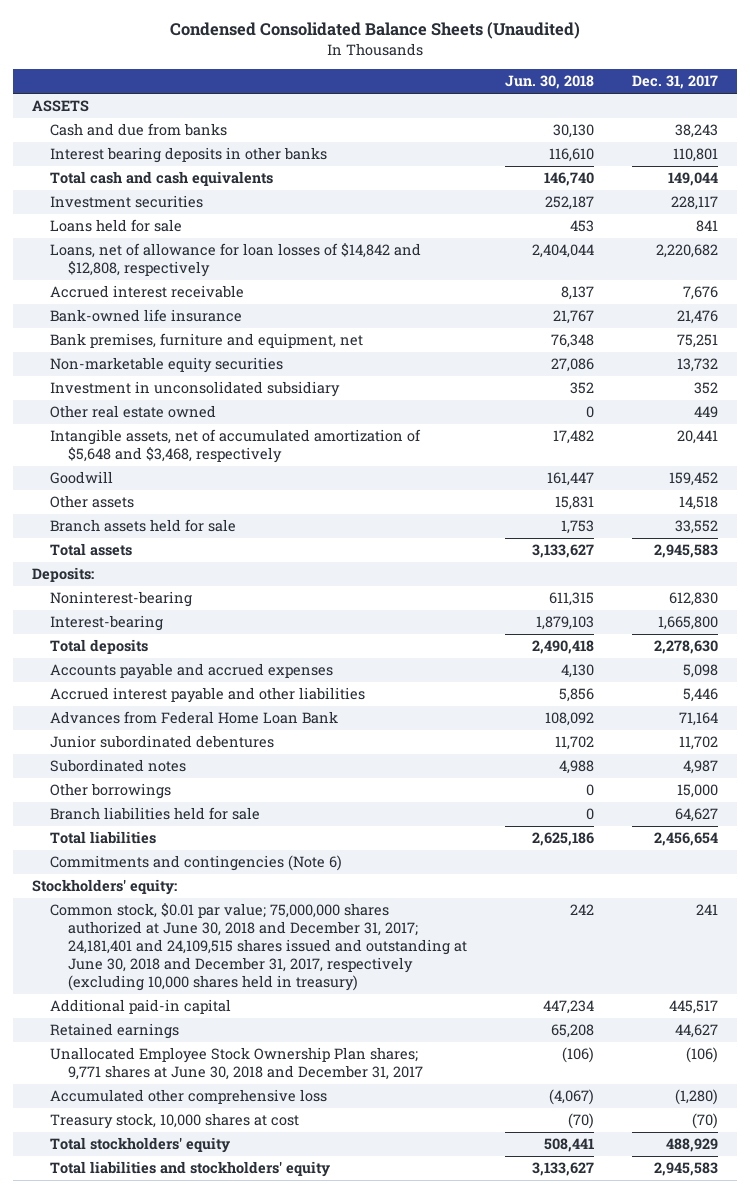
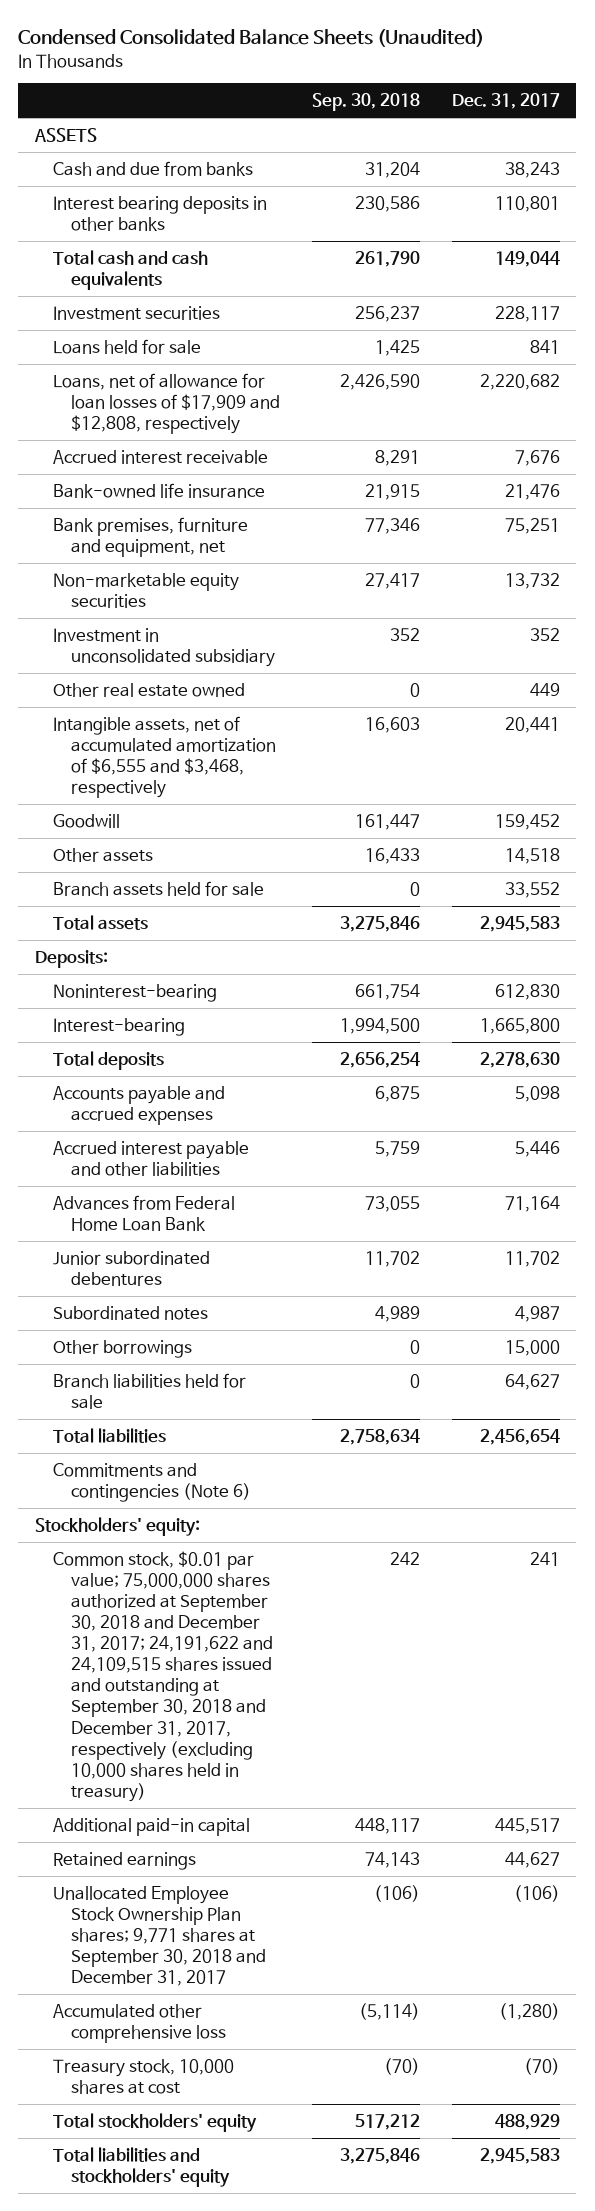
- | Jun. 30, 2018 | Dec. 31, 2017
+ | Sep. 30, 2018 | Dec. 31, 2017
- Loans, net of allowance for loan losses of $14,842 and $12,808, respectively | 2,404,044 | 2,220,682
+ Loans, net of allowance for loan losses of $17,909 and $12,808, respectively | 2,426,590 | 2,220,682
- Intangible assets, net of accumulated amortization of $5,648 and $3,468, respectively | 17,482 | 20,441
+ Intangible assets, net of accumulated amortization of $6,555 and $3,468, respectively | 16,603 | 20,441
- Common stock, $0.01 par value; 75,000,000 shares authorized at June 30, 2018 and December 31, 2017; 24,181,401 and 24,109,515 shares issued and outstanding at June 30, 2018 and December 31, 2017, respectively (excluding 10,000 shares held in treasury) | 242 | 241
+ Common stock, $0.01 par value; 75,000,000 shares authorized at September 30, 2018 and December 31, 2017; 24,191,622 and 24,109,515 shares issued and outstanding at September 30, 2018 and December 31, 2017, respectively (excluding 10,000 shares held in treasury) | 242 | 241
- Unallocated Employee Stock Ownership Plan shares; 9,771 shares at June 30, 2018 and December 31, 2017 | (106) | (106)
+ Unallocated Employee Stock Ownership Plan shares; 9,771 shares at September 30, 2018 and December 31, 2017 | (106) | (106)

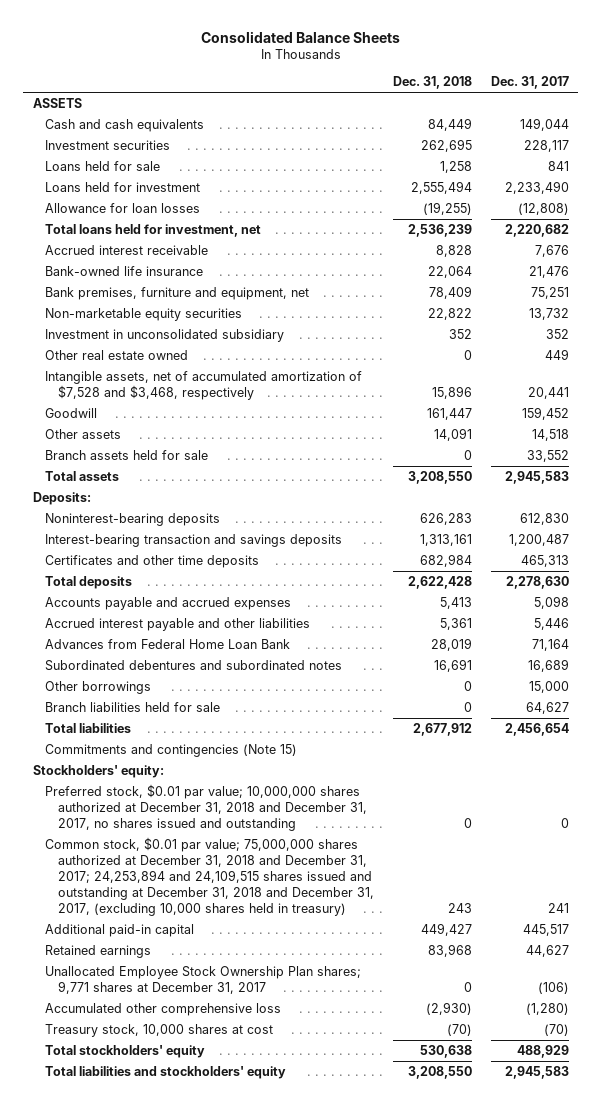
- Condensed Consolidated Balance Sheets (Unaudited)
+ Consolidated Balance Sheets
- | Sep. 30, 2018 | Dec. 31, 2017
+ | Dec. 31, 2018 | Dec. 31, 2017
- Cash and due from banks | 31,204 | 38,243
- Interest bearing deposits in other banks | 230,586 | 110,801
- Total cash and cash equivalents | 261,790 | 149,044
+ Cash and cash equivalents | 84,449 | 149,044
- Loans, net of allowance for loan losses of $17,909 and $12,808, respectively | 2,426,590 | 2,220,682
+ Loans held for investment | 2,555,494 | 2,233,490
+ Allowance for loan losses | (19,255) | (12,808)
+ Total loans held for investment, net | 2,536,239 | 2,220,682
- Intangible assets, net of accumulated amortization of $6,555 and $3,468, respectively | 16,603 | 20,441
+ Intangible assets, net of accumulated amortization of $7,528 and $3,468, respectively | 15,896 | 20,441
- Noninterest-bearing | 661,754 | 612,830
- Interest-bearing | 1,994,500 | 1,665,800
+ Noninterest-bearing deposits | 626,283 | 612,830
+ Interest-bearing transaction and savings deposits | 1,313,161 | 1,200,487
+ Certificates and other time deposits | 682,984 | 465,313
- Junior subordinated debentures | 11,702 | 11,702
- Subordinated notes | 4,989 | 4,987
+ Subordinated debentures and subordinated notes | 16,691 | 16,689
- Commitments and contingencies (Note 6)
+ Commitments and contingencies (Note 15)
- Common stock, $0.01 par value; 75,000,000 shares authorized at September 30, 2018 and December 31, 2017; 24,191,622 and 24,109,515 shares issued and outstanding at September 30, 2018 and December 31, 2017, respectively (excluding 10,000 shares held in treasury) | 242 | 241
+ Preferred stock, $0.01 par value; 10,000,000 shares authorized at December 31, 2018 and December 31, 2017, no shares issued and outstanding | 0 | 0
+ Common stock, $0.01 par value; 75,000,000 shares authorized at December 31, 2018 and December 31, 2017; 24,253,894 and 24,109,515 shares issued and outstanding at December 31, 2018 and December 31, 2017, (excluding 10,000 shares held in treasury) | 243 | 241
- Unallocated Employee Stock Ownership Plan shares; 9,771 shares at September 30, 2018 and December 31, 2017 | (106) | (106)
+ Unallocated Employee Stock Ownership Plan shares; 9,771 shares at December 31, 2017 | 0 | (106)

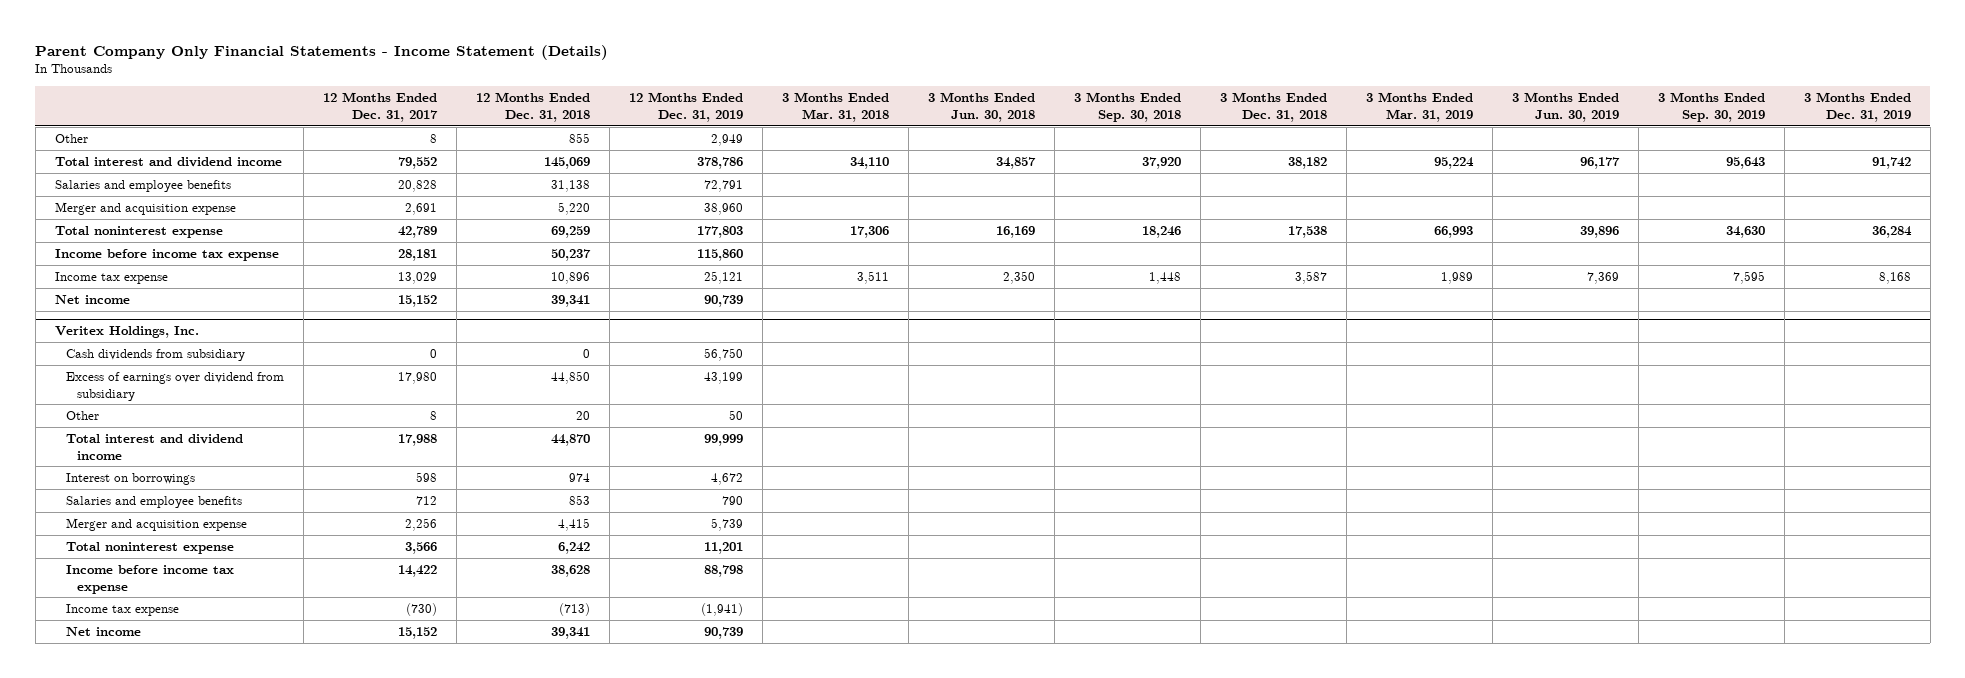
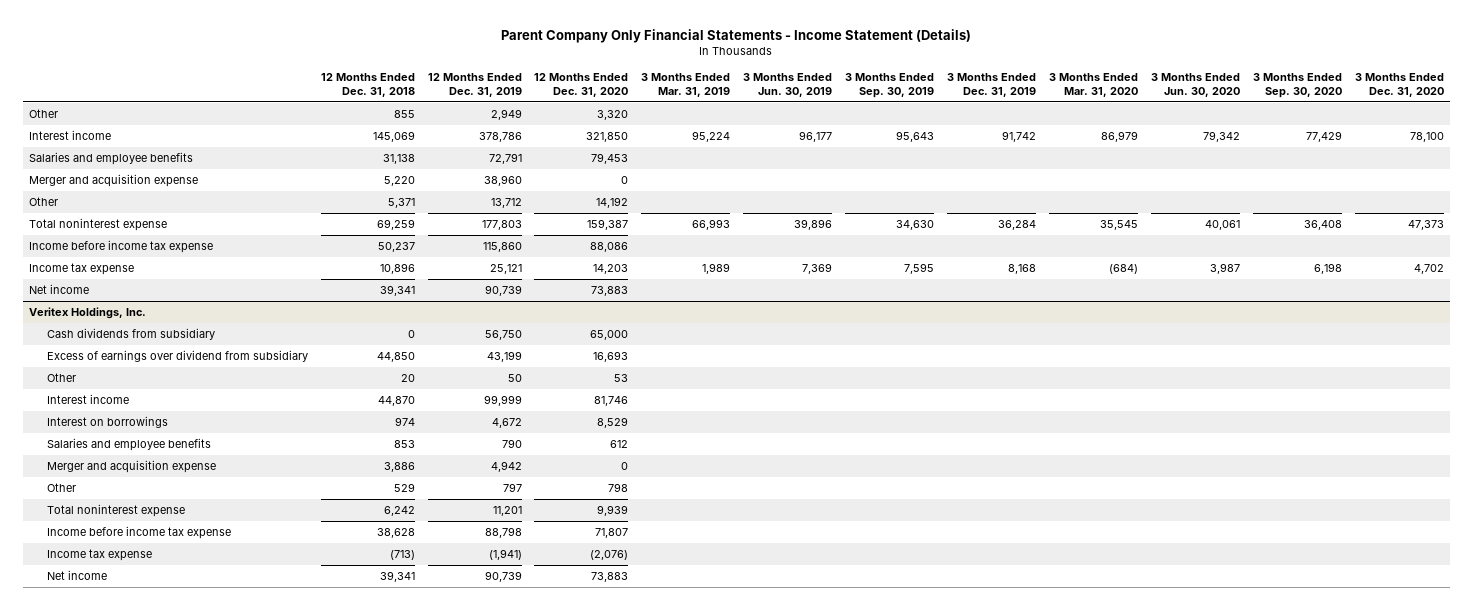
- | 12 Months Ended Dec. 31, 2017 | 12 Months Ended Dec. 31, 2018 | 12 Months Ended Dec. 31, 2019 | 3 Months Ended Mar. 31, 2018 | 3 Months Ended Jun. 30, 2018 | 3 Months Ended Sep. 30, 2018 | 3 Months Ended Dec. 31, 2018 | 3 Months Ended Mar. 31, 2019 | 3 Months Ended Jun. 30, 2019 | 3 Months Ended Sep. 30, 2019 | 3 Months Ended Dec. 31, 2019
+ | 12 Months Ended Dec. 31, 2018 | 12 Months Ended Dec. 31, 2019 | 12 Months Ended Dec. 31, 2020 | 3 Months Ended Mar. 31, 2019 | 3 Months Ended Jun. 30, 2019 | 3 Months Ended Sep. 30, 2019 | 3 Months Ended Dec. 31, 2019 | 3 Months Ended Mar. 31, 2020 | 3 Months Ended Jun. 30, 2020 | 3 Months Ended Sep. 30, 2020 | 3 Months Ended Dec. 31, 2020
- Total interest and dividend income | 79,552 | 145,069 | 378,786 | 34,110 | 34,857 | 37,920 | 38,182 | 95,224 | 96,177 | 95,643 | 91,742
+ Interest income | 145,069 | 378,786 | 321,850 | 95,224 | 96,177 | 95,643 | 91,742 | 86,979 | 79,342 | 77,429 | 78,100
+ Other | 5,371 | 13,712 | 14,192 | | | | | | | |
@ Veritex Holdings, Inc.
- Total interest and dividend income | 17,988 | 44,870 | 99,999 | | | | | | | |
+ Interest income | 44,870 | 99,999 | 81,746 | | | | | | | |
- Merger and acquisition expense | 2,256 | 4,415 | 5,739 | | | | | | | |
+ Merger and acquisition expense | 3,886 | 4,942 | 0 | | | | | | | |
+ Other | 529 | 797 | 798 | | | | | | | |

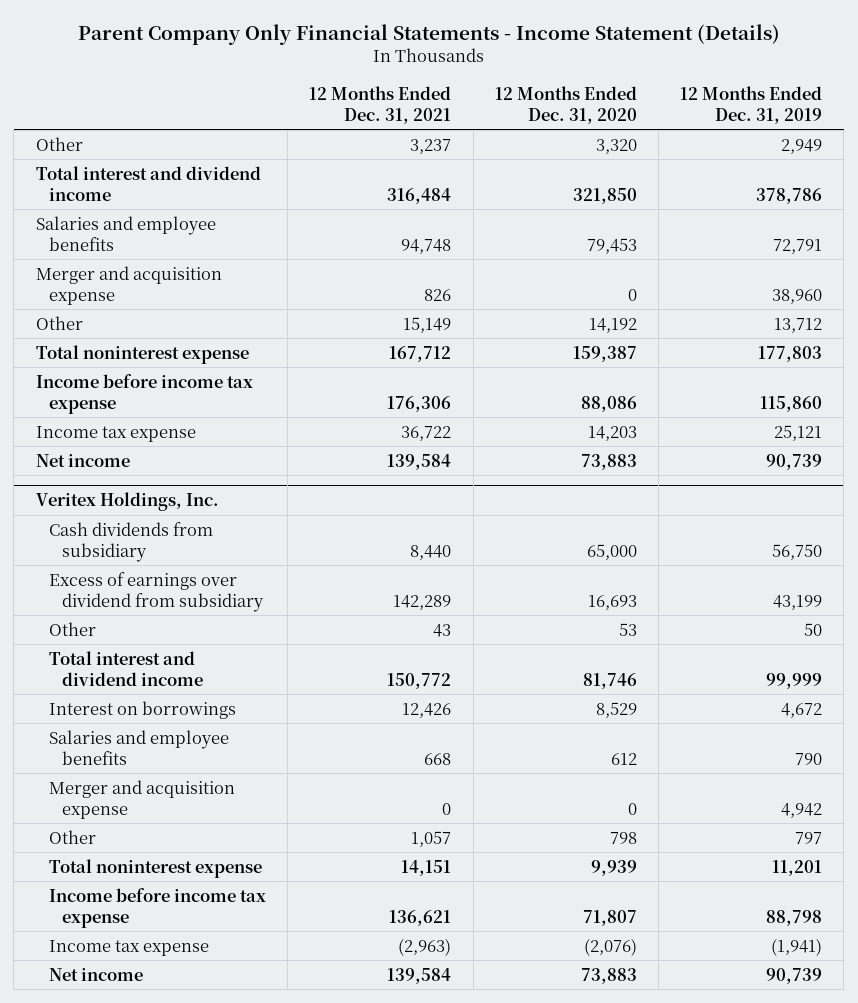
- | 12 Months Ended Dec. 31, 2018 | 12 Months Ended Dec. 31, 2019 | 12 Months Ended Dec. 31, 2020 | 3 Months Ended Mar. 31, 2019 | 3 Months Ended Jun. 30, 2019 | 3 Months Ended Sep. 30, 2019 | 3 Months Ended Dec. 31, 2019 | 3 Months Ended Mar. 31, 2020 | 3 Months Ended Jun. 30, 2020 | 3 Months Ended Sep. 30, 2020 | 3 Months Ended Dec. 31, 2020
+ | 12 Months Ended Dec. 31, 2021 | 12 Months Ended Dec. 31, 2020 | 12 Months Ended Dec. 31, 2019
- Interest income | 145,069 | 378,786 | 321,850 | 95,224 | 96,177 | 95,643 | 91,742 | 86,979 | 79,342 | 77,429 | 78,100
+ Total interest and dividend income | 316,484 | 321,850 | 378,786
@ Veritex Holdings, Inc.
- Interest income | 44,870 | 99,999 | 81,746 | | | | | | | |
+ Total interest and dividend income | 150,772 | 81,746 | 99,999

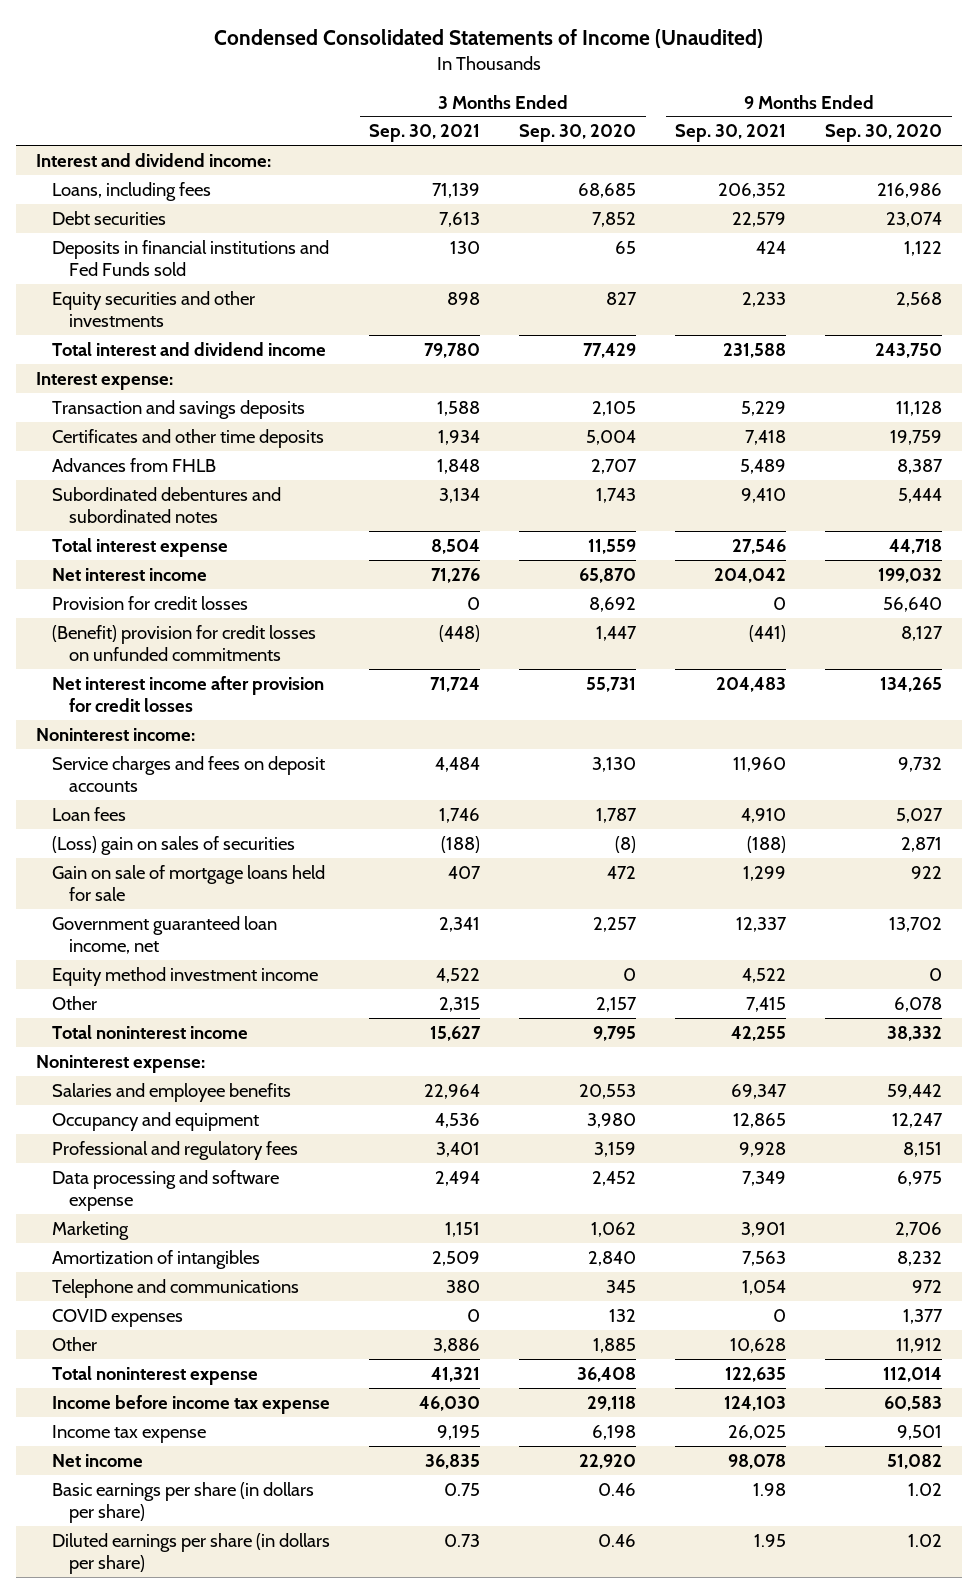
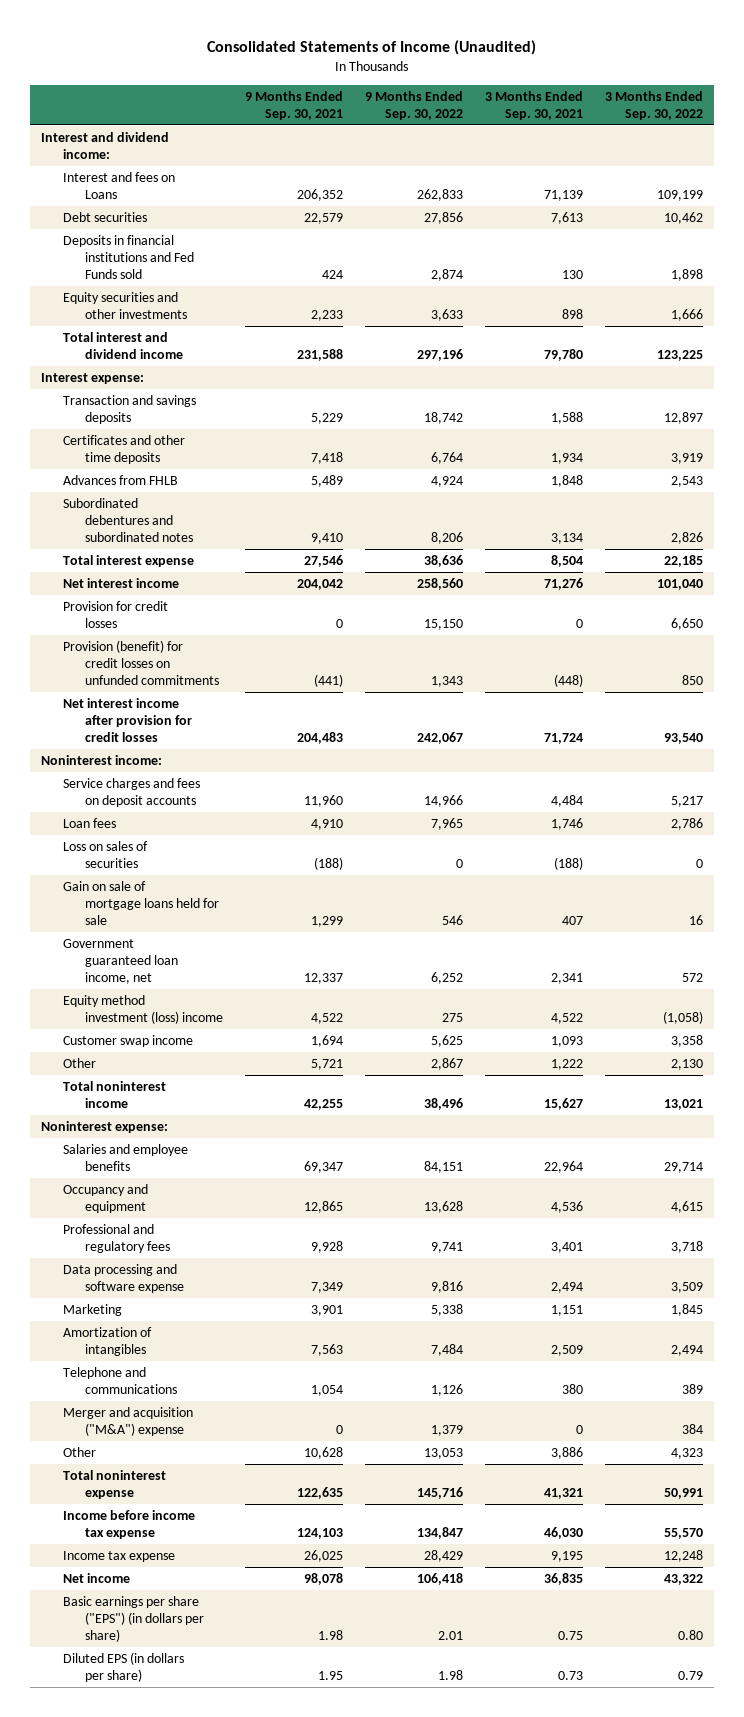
- Condensed Consolidated Statements of Income (Unaudited)
+ Consolidated Statements of Income (Unaudited)
- | 3 Months Ended Sep. 30, 2021 | 3 Months Ended Sep. 30, 2020 | 9 Months Ended Sep. 30, 2021 | 9 Months Ended Sep. 30, 2020
+ | 9 Months Ended Sep. 30, 2021 | 9 Months Ended Sep. 30, 2022 | 3 Months Ended Sep. 30, 2021 | 3 Months Ended Sep. 30, 2022
- Loans, including fees | 71,139 | 68,685 | 206,352 | 216,986
+ Interest and fees on Loans | 206,352 | 262,833 | 71,139 | 109,199
- (Benefit) provision for credit losses on unfunded commitments | (448) | 1,447 | (441) | 8,127
+ Provision (benefit) for credit losses on unfunded commitments | (441) | 1,343 | (448) | 850
- (Loss) gain on sales of securities | (188) | (8) | (188) | 2,871
+ Loss on sales of securities | (188) | 0 | (188) | 0
- Equity method investment income | 4,522 | 0 | 4,522 | 0
- Other | 2,315 | 2,157 | 7,415 | 6,078
+ Equity method investment (loss) income | 4,522 | 275 | 4,522 | (1,058)
+ Customer swap income | 1,694 | 5,625 | 1,093 | 3,358
+ Other | 5,721 | 2,867 | 1,222 | 2,130
- COVID expenses | 0 | 132 | 0 | 1,377
+ Merger and acquisition ("M&A") expense | 0 | 1,379 | 0 | 384
- Basic earnings per share (in dollars per share) | 0.75 | 0.46 | 1.98 | 1.02
- Diluted earnings per share (in dollars per share) | 0.73 | 0.46 | 1.95 | 1.02
+ Basic earnings per share ("EPS") (in dollars per share) | 1.98 | 2.01 | 0.75 | 0.80
+ Diluted EPS (in dollars per share) | 1.95 | 1.98 | 0.73 | 0.79

